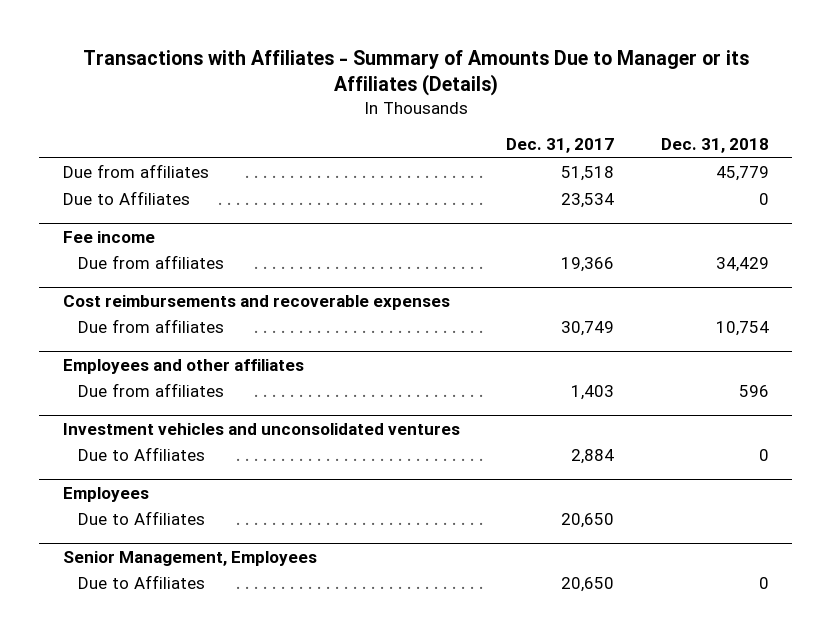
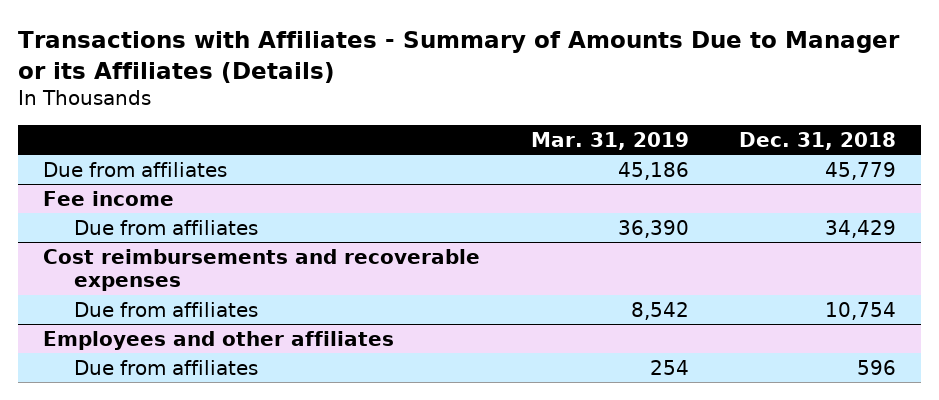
- | Dec. 31, 2017 | Dec. 31, 2018
+ | Mar. 31, 2019 | Dec. 31, 2018
- Due to Affiliates | 23,534 | 0
- Investment vehicles and unconsolidated ventures
- Due to Affiliates | 2,884 | 0
- Employees
- Due to Affiliates | 20,650 |
- Senior Management, Employees
- Due to Affiliates | 20,650 | 0

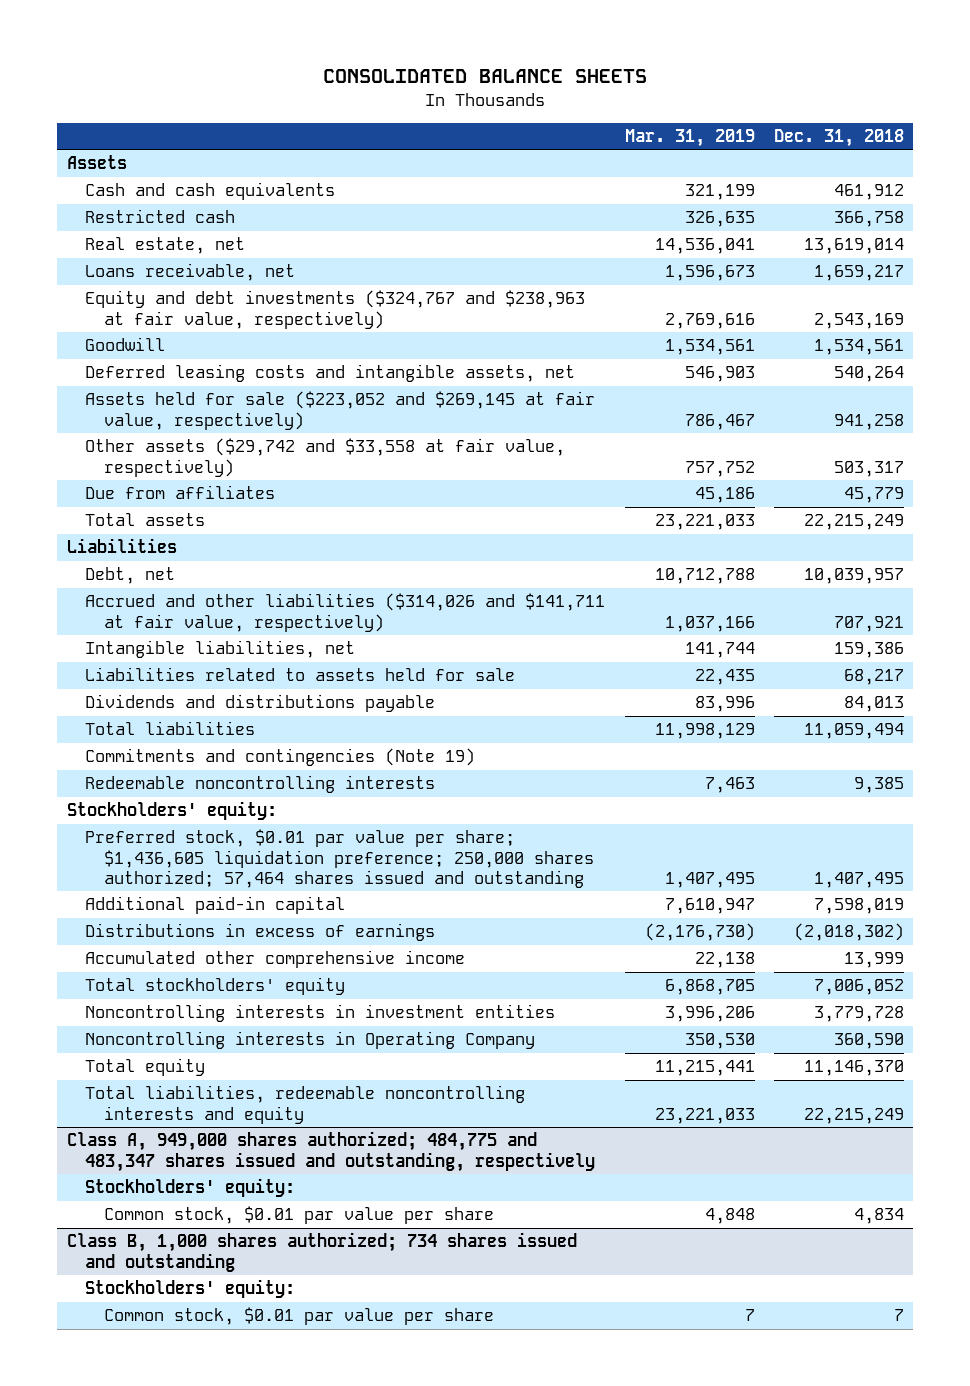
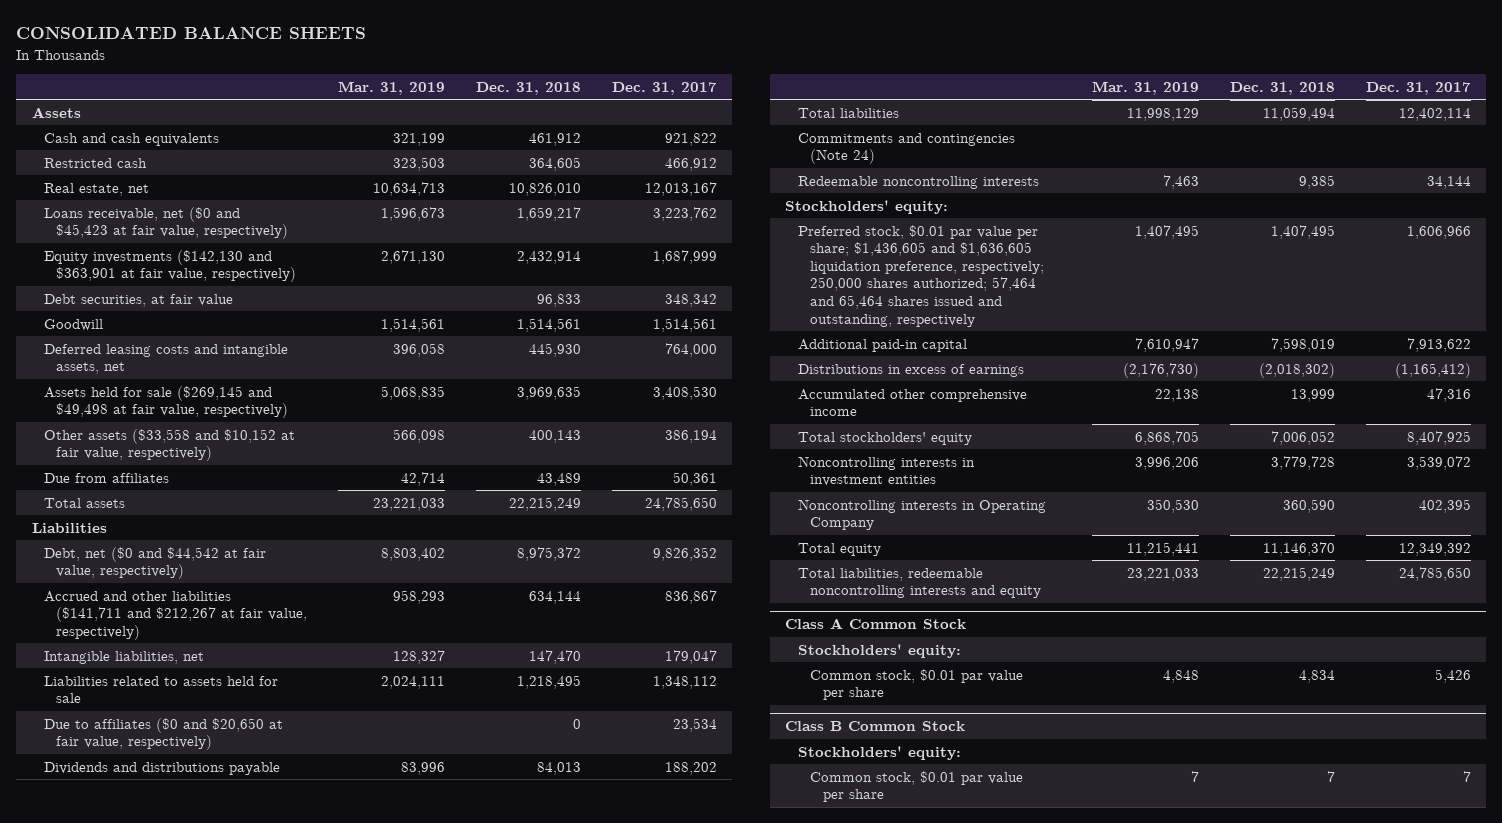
- | Mar. 31, 2019 | Dec. 31, 2018
+ | Mar. 31, 2019 | Dec. 31, 2018 | Dec. 31, 2017
- Restricted cash | 326,635 | 366,758
- Real estate, net | 14,536,041 | 13,619,014
- Loans receivable, net | 1,596,673 | 1,659,217
- Equity and debt investments ($324,767 and $238,963 at fair value, respectively) | 2,769,616 | 2,543,169
- Goodwill | 1,534,561 | 1,534,561
- Deferred leasing costs and intangible assets, net | 546,903 | 540,264
- Assets held for sale ($223,052 and $269,145 at fair value, respectively) | 786,467 | 941,258
- Other assets ($29,742 and $33,558 at fair value, respectively) | 757,752 | 503,317
- Due from affiliates | 45,186 | 45,779
+ Restricted cash | 323,503 | 364,605 | 466,912
+ Real estate, net | 10,634,713 | 10,826,010 | 12,013,167
+ Loans receivable, net ($0 and $45,423 at fair value, respectively) | 1,596,673 | 1,659,217 | 3,223,762
+ Equity investments ($142,130 and $363,901 at fair value, respectively) | 2,671,130 | 2,432,914 | 1,687,999
+ Debt securities, at fair value | | 96,833 | 348,342
+ Goodwill | 1,514,561 | 1,514,561 | 1,514,561
+ Deferred leasing costs and intangible assets, net | 396,058 | 445,930 | 764,000
+ Assets held for sale ($269,145 and $49,498 at fair value, respectively) | 5,068,835 | 3,969,635 | 3,408,530
+ Other assets ($33,558 and $10,152 at fair value, respectively) | 566,098 | 400,143 | 386,194
+ Due from affiliates | 42,714 | 43,489 | 50,361
- Debt, net | 10,712,788 | 10,039,957
- Accrued and other liabilities ($314,026 and $141,711 at fair value, respectively) | 1,037,166 | 707,921
- Intangible liabilities, net | 141,744 | 159,386
- Liabilities related to assets held for sale | 22,435 | 68,217
+ Debt, net ($0 and $44,542 at fair value, respectively) | 8,803,402 | 8,975,372 | 9,826,352
+ Accrued and other liabilities ($141,711 and $212,267 at fair value, respectively) | 958,293 | 634,144 | 836,867
+ Intangible liabilities, net | 128,327 | 147,470 | 179,047
+ Liabilities related to assets held for sale | 2,024,111 | 1,218,495 | 1,348,112
+ Due to affiliates ($0 and $20,650 at fair value, respectively) | | 0 | 23,534
- Commitments and contingencies (Note 19)
+ Commitments and contingencies (Note 24)
- Preferred stock, $0.01 par value per share; $1,436,605 liquidation preference; 250,000 shares authorized; 57,464 shares issued and outstanding | 1,407,495 | 1,407,495
+ Preferred stock, $0.01 par value per share; $1,436,605 and $1,636,605 liquidation preference, respectively; 250,000 shares authorized; 57,464 and 65,464 shares issued and outstanding, respectively | 1,407,495 | 1,407,495 | 1,606,966
- Class A, 949,000 shares authorized; 484,775 and 483,347 shares issued and outstanding, respectively
+ Class A Common Stock
- Class B, 1,000 shares authorized; 734 shares issued and outstanding
+ Class B Common Stock

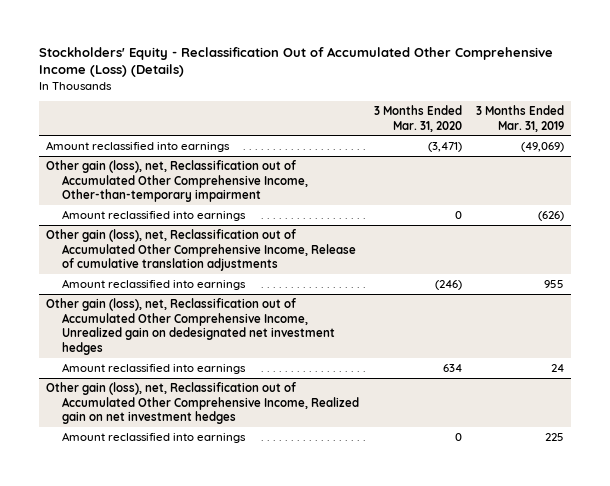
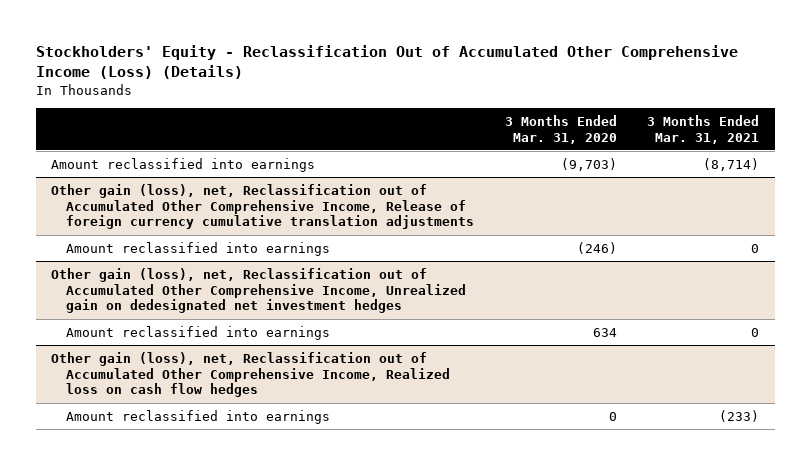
- | 3 Months Ended Mar. 31, 2020 | 3 Months Ended Mar. 31, 2019
+ | 3 Months Ended Mar. 31, 2020 | 3 Months Ended Mar. 31, 2021
- Amount reclassified into earnings | (3,471) | (49,069)
- Other gain (loss), net, Reclassification out of Accumulated Other Comprehensive Income, Other-than-temporary impairment
- Amount reclassified into earnings | 0 | (626)
- Other gain (loss), net, Reclassification out of Accumulated Other Comprehensive Income, Release of cumulative translation adjustments
+ Amount reclassified into earnings | (9,703) | (8,714)
+ Other gain (loss), net, Reclassification out of Accumulated Other Comprehensive Income, Release of foreign currency cumulative translation adjustments
- Other gain (loss), net, Reclassification out of Accumulated Other Comprehensive Income, Realized gain on net investment hedges
+ Other gain (loss), net, Reclassification out of Accumulated Other Comprehensive Income, Realized loss on cash flow hedges

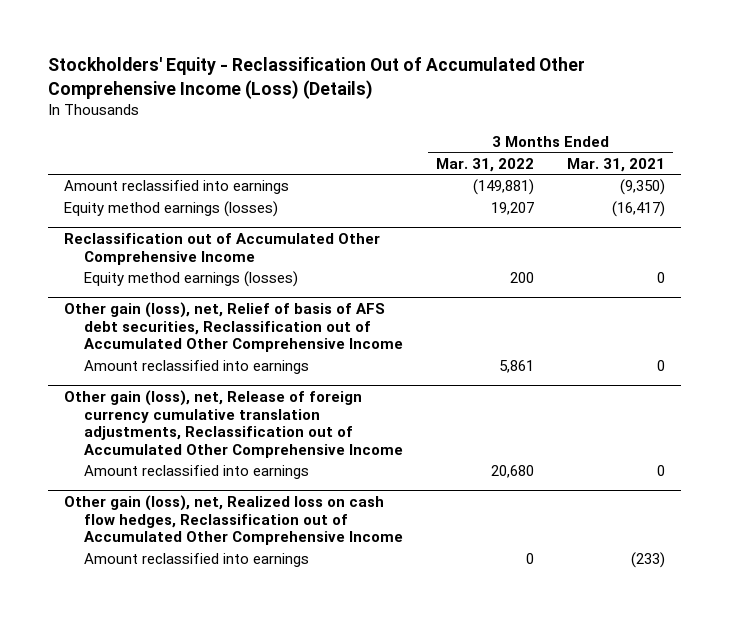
- | 3 Months Ended Mar. 31, 2020 | 3 Months Ended Mar. 31, 2021
+ | 3 Months Ended Mar. 31, 2022 | 3 Months Ended Mar. 31, 2021
- Amount reclassified into earnings | (9,703) | (8,714)
- Other gain (loss), net, Reclassification out of Accumulated Other Comprehensive Income, Release of foreign currency cumulative translation adjustments
+ Amount reclassified into earnings | (149,881) | (9,350)
+ Equity method earnings (losses) | 19,207 | (16,417)
+ Reclassification out of Accumulated Other Comprehensive Income
+ Equity method earnings (losses) | 200 | 0
+ Other gain (loss), net, Relief of basis of AFS debt securities, Reclassification out of Accumulated Other Comprehensive Income
- Other gain (loss), net, Reclassification out of Accumulated Other Comprehensive Income, Unrealized gain on dedesignated net investment hedges
+ Other gain (loss), net, Release of foreign currency cumulative translation adjustments, Reclassification out of Accumulated Other Comprehensive Income
- Other gain (loss), net, Reclassification out of Accumulated Other Comprehensive Income, Realized loss on cash flow hedges
+ Other gain (loss), net, Realized loss on cash flow hedges, Reclassification out of Accumulated Other Comprehensive Income

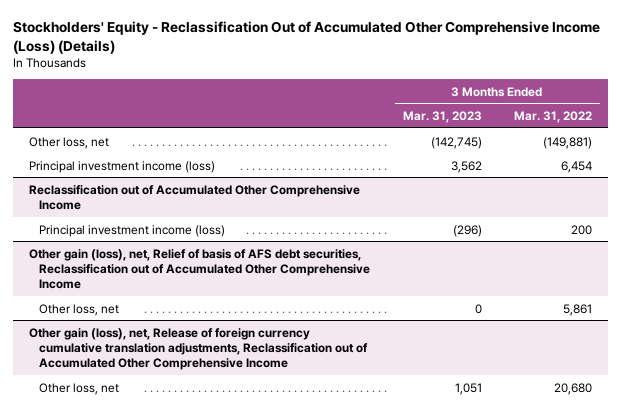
- | 3 Months Ended Mar. 31, 2022 | 3 Months Ended Mar. 31, 2021
+ | 3 Months Ended Mar. 31, 2023 | 3 Months Ended Mar. 31, 2022
- Amount reclassified into earnings | (149,881) | (9,350)
- Equity method earnings (losses) | 19,207 | (16,417)
+ Other loss, net | (142,745) | (149,881)
+ Principal investment income (loss) | 3,562 | 6,454
@ Reclassification out of Accumulated Other Comprehensive Income
- Equity method earnings (losses) | 200 | 0
+ Principal investment income (loss) | (296) | 200
@ Other gain (loss), net, Relief of basis of AFS debt securities, Reclassification out of Accumulated Other Comprehensive Income
- Amount reclassified into earnings | 5,861 | 0
+ Other loss, net | 0 | 5,861
@ Other gain (loss), net, Release of foreign currency cumulative translation adjustments, Reclassification out of Accumulated Other Comprehensive Income
- Amount reclassified into earnings | 20,680 | 0
- Other gain (loss), net, Realized loss on cash flow hedges, Reclassification out of Accumulated Other Comprehensive Income
- Amount reclassified into earnings | 0 | (233)
@ Other gain (loss), net, Release of foreign currency cumulative translation adjustments, Reclassification out of Accumulated Other Comprehensive Income
+ Other loss, net | 1,051 | 20,680

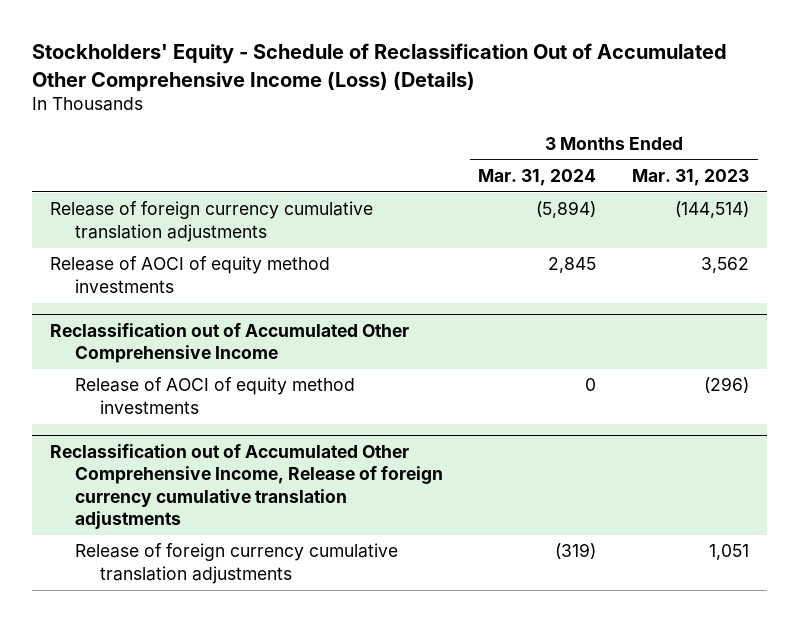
- Stockholders' Equity - Reclassification Out of Accumulated Other Comprehensive Income (Loss) (Details)
+ Stockholders' Equity - Schedule of Reclassification Out of Accumulated Other Comprehensive Income (Loss) (Details)
- | 3 Months Ended Mar. 31, 2023 | 3 Months Ended Mar. 31, 2022
+ | 3 Months Ended Mar. 31, 2024 | 3 Months Ended Mar. 31, 2023
- Other loss, net | (142,745) | (149,881)
- Principal investment income (loss) | 3,562 | 6,454
+ Release of foreign currency cumulative translation adjustments | (5,894) | (144,514)
+ Release of AOCI of equity method investments | 2,845 | 3,562
@ Reclassification out of Accumulated Other Comprehensive Income
- Principal investment income (loss) | (296) | 200
- Other gain (loss), net, Relief of basis of AFS debt securities, Reclassification out of Accumulated Other Comprehensive Income
- Other loss, net | 0 | 5,861
- Other gain (loss), net, Release of foreign currency cumulative translation adjustments, Reclassification out of Accumulated Other Comprehensive Income
- Other loss, net | 1,051 | 20,680
@ Reclassification out of Accumulated Other Comprehensive Income
+ Release of AOCI of equity method investments | 0 | (296)
+ Reclassification out of Accumulated Other Comprehensive Income, Release of foreign currency cumulative translation adjustments
+ Release of foreign currency cumulative translation adjustments | (319) | 1,051

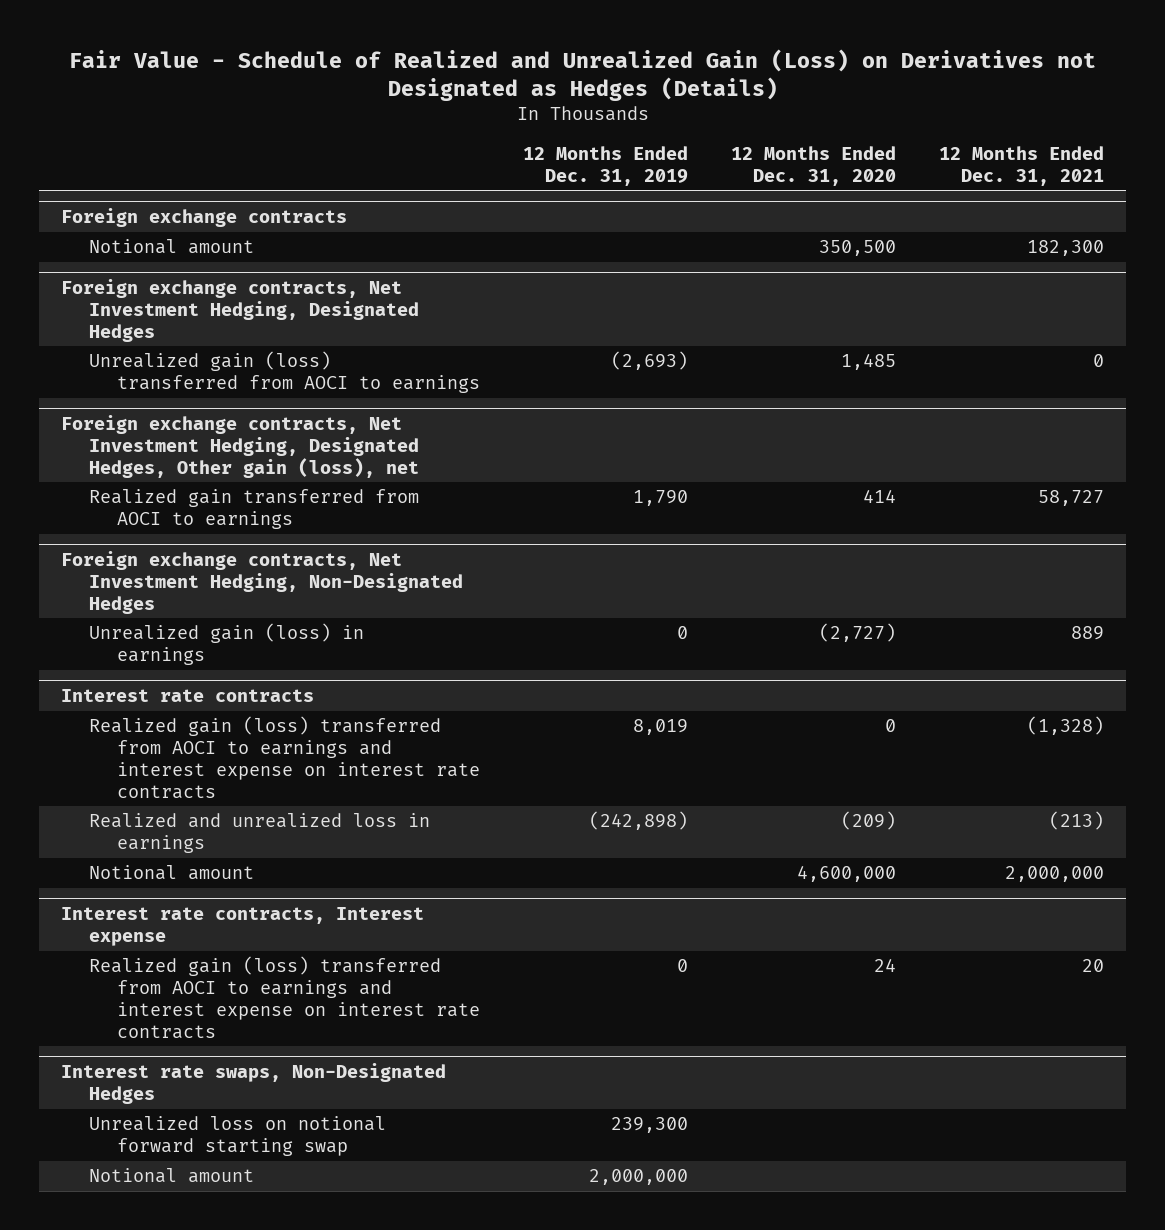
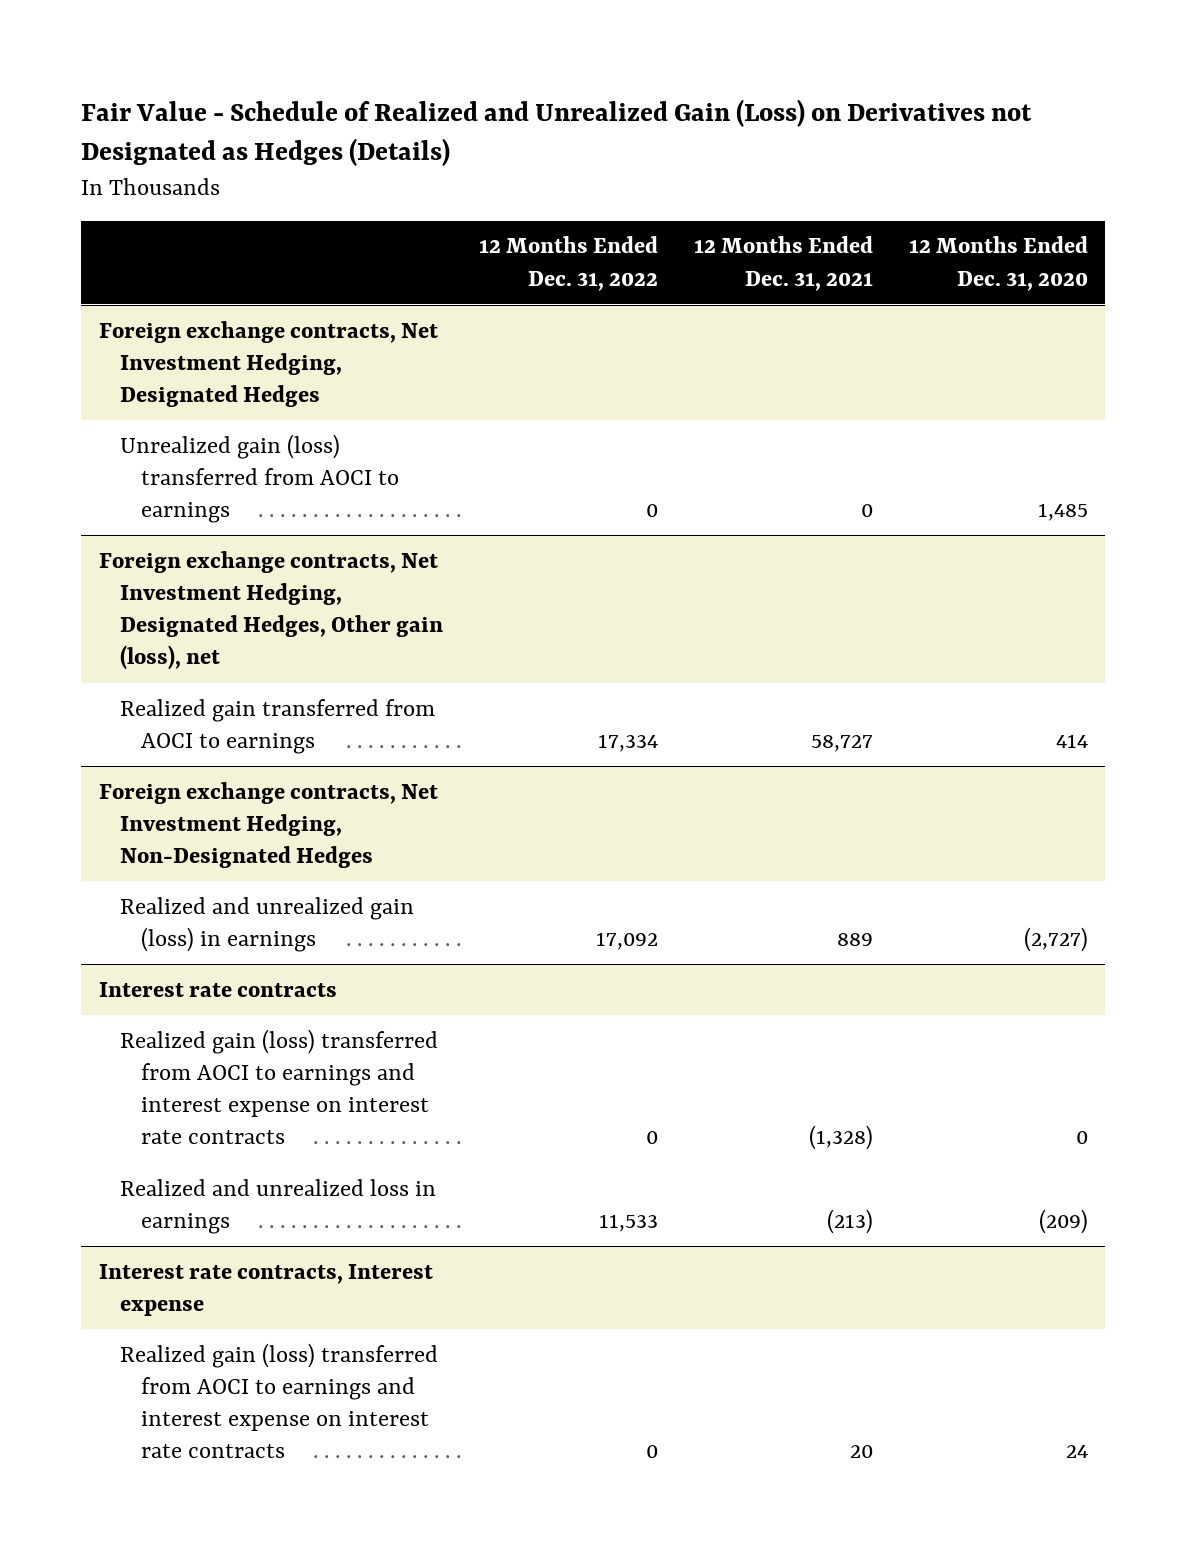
- | 12 Months Ended Dec. 31, 2019 | 12 Months Ended Dec. 31, 2020 | 12 Months Ended Dec. 31, 2021
+ | 12 Months Ended Dec. 31, 2022 | 12 Months Ended Dec. 31, 2021 | 12 Months Ended Dec. 31, 2020
- Foreign exchange contracts
- Notional amount | | 350,500 | 182,300
@ Foreign exchange contracts, Net Investment Hedging, Non-Designated Hedges
- Unrealized gain (loss) in earnings | 0 | (2,727) | 889
+ Realized and unrealized gain (loss) in earnings | 17,092 | 889 | (2,727)
@ Interest rate contracts
- Notional amount | | 4,600,000 | 2,000,000
- Interest rate swaps, Non-Designated Hedges
- Unrealized loss on notional forward starting swap | 239,300 | |
- Notional amount | 2,000,000 | |

